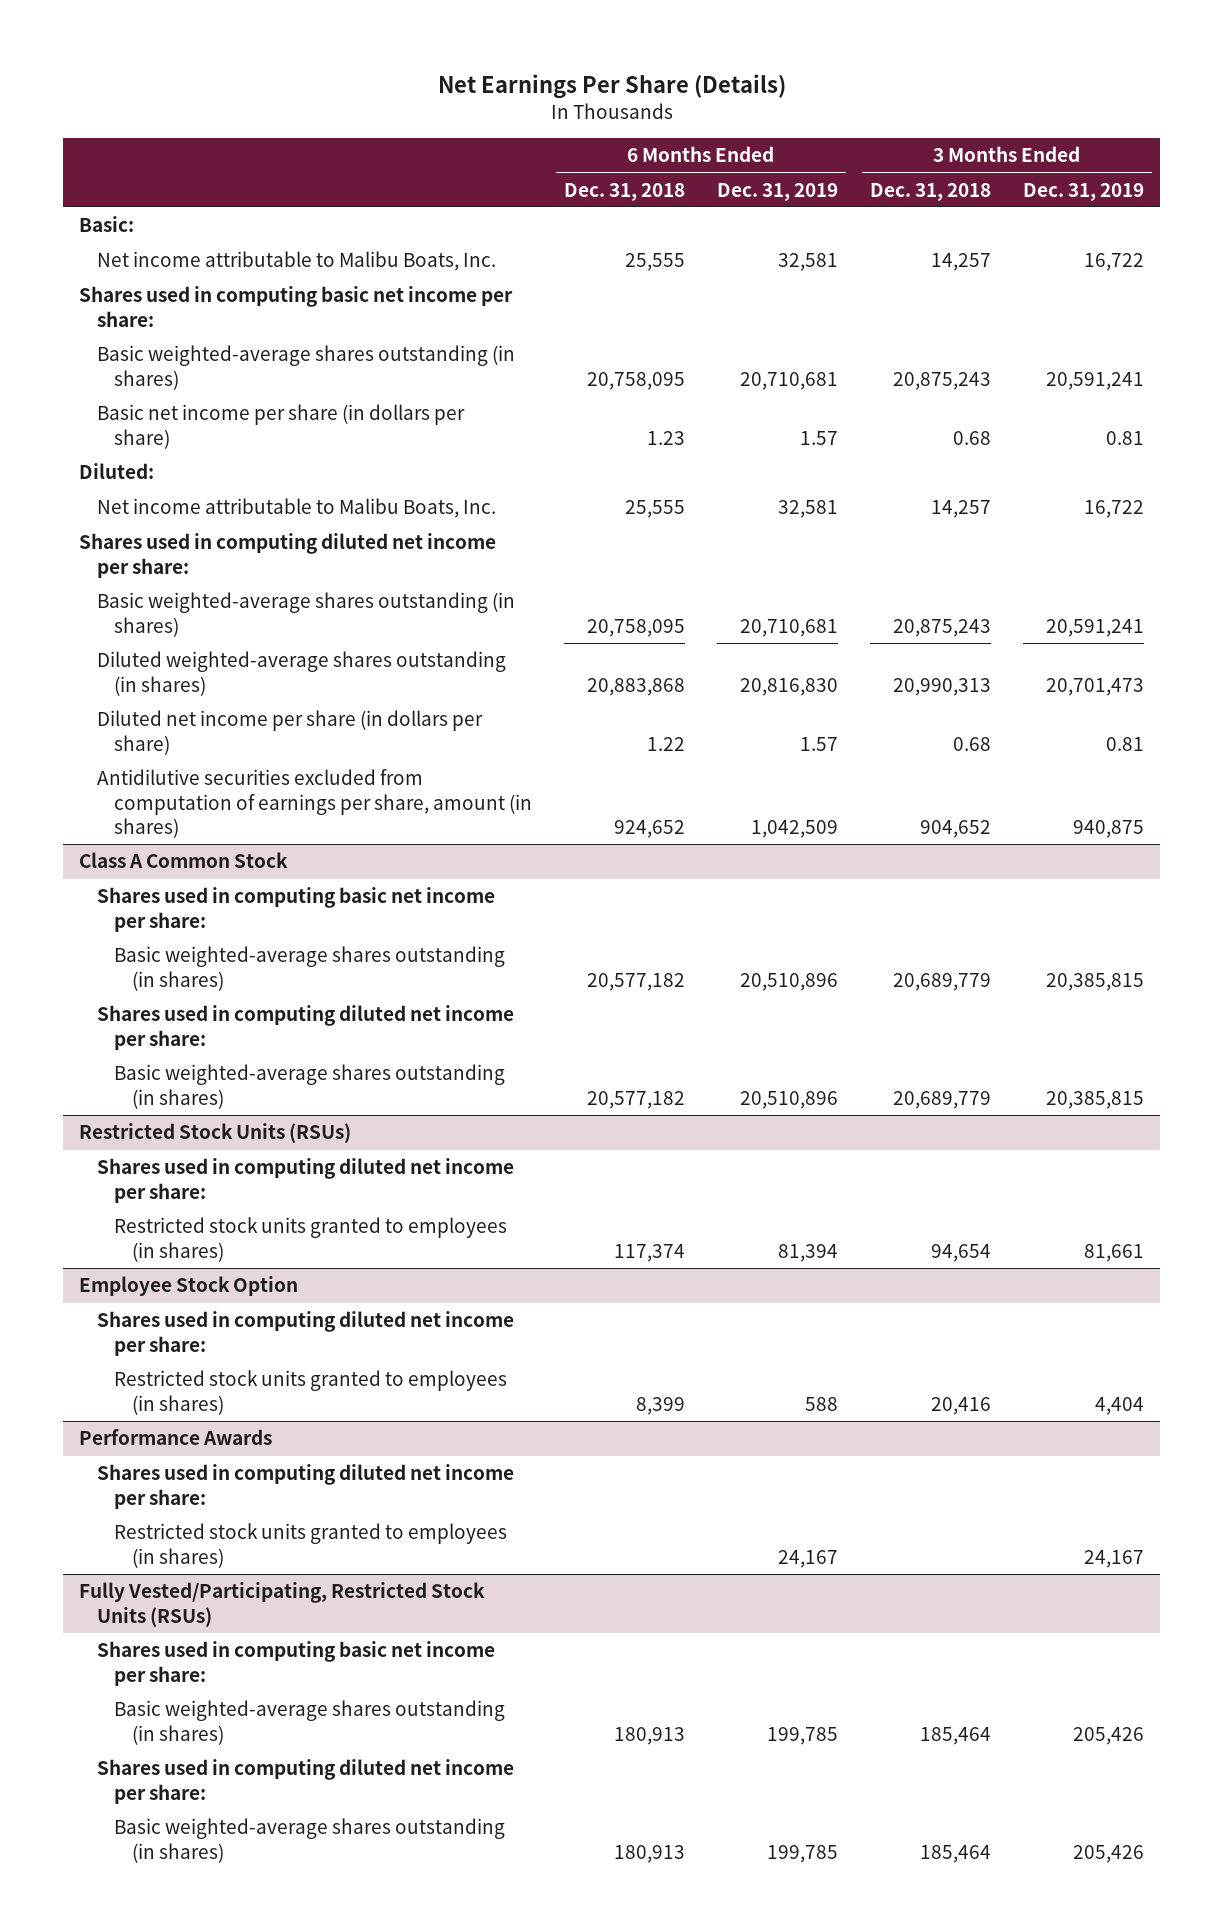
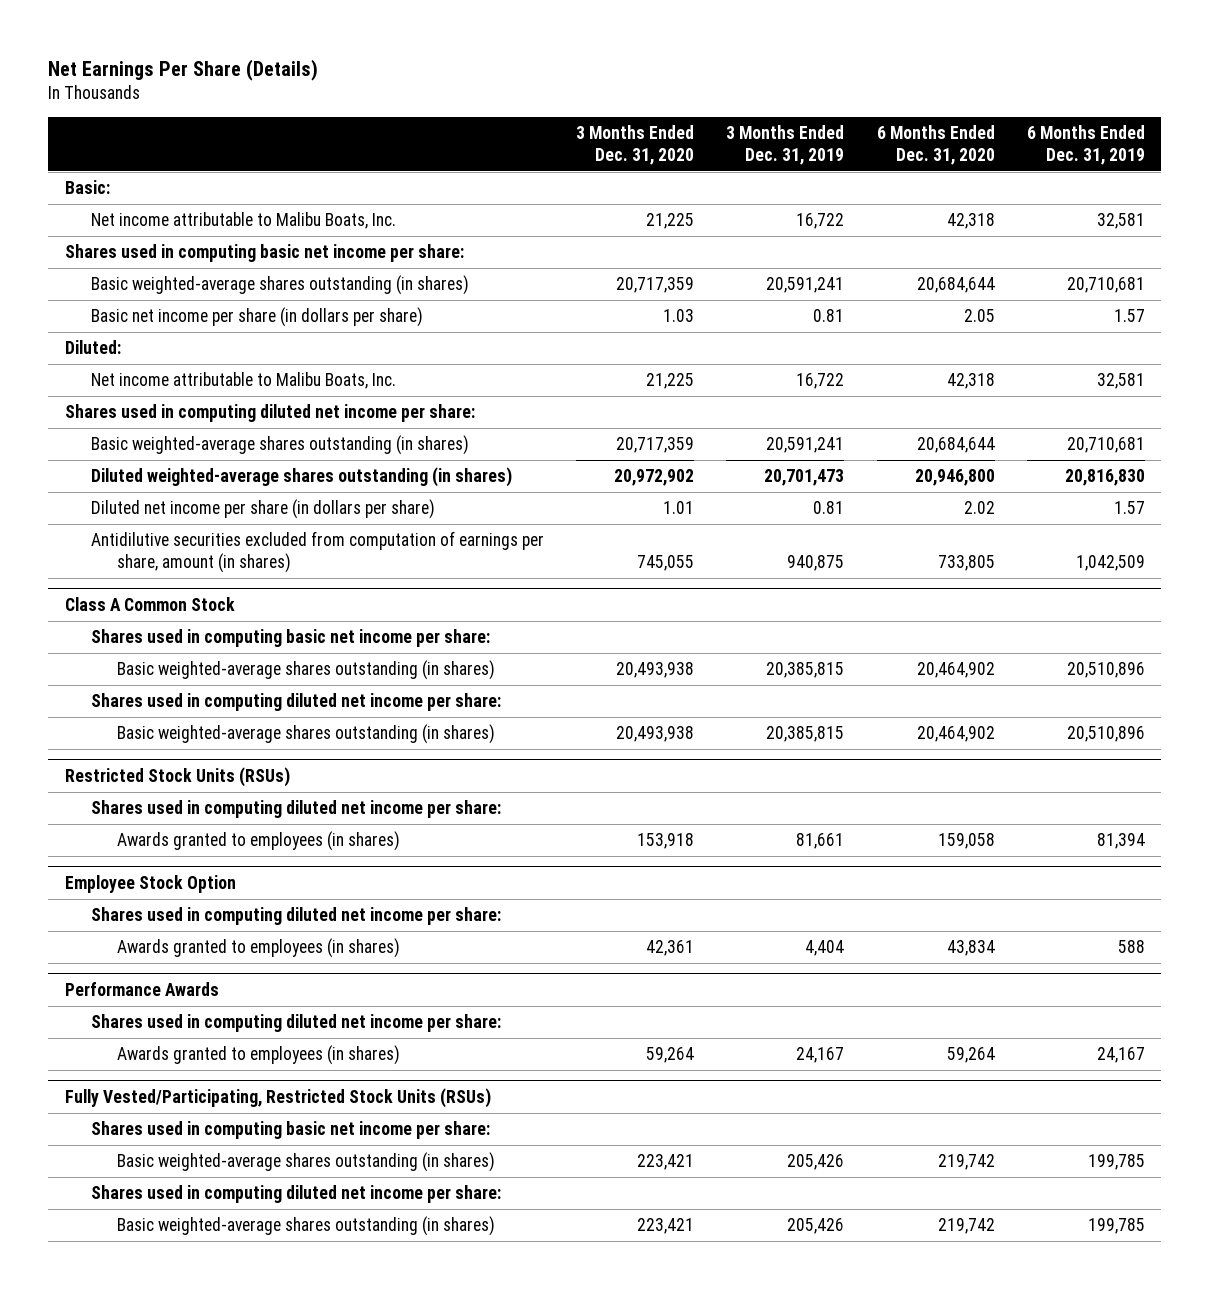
- | 6 Months Ended Dec. 31, 2018 | 6 Months Ended Dec. 31, 2019 | 3 Months Ended Dec. 31, 2018 | 3 Months Ended Dec. 31, 2019
+ | 3 Months Ended Dec. 31, 2020 | 3 Months Ended Dec. 31, 2019 | 6 Months Ended Dec. 31, 2020 | 6 Months Ended Dec. 31, 2019
@ Restricted Stock Units (RSUs)
- Restricted stock units granted to employees (in shares) | 117,374 | 81,394 | 94,654 | 81,661
+ Awards granted to employees (in shares) | 153,918 | 81,661 | 159,058 | 81,394
@ Employee Stock Option
- Restricted stock units granted to employees (in shares) | 8,399 | 588 | 20,416 | 4,404
+ Awards granted to employees (in shares) | 42,361 | 4,404 | 43,834 | 588
@ Performance Awards
- Restricted stock units granted to employees (in shares) | | 24,167 | | 24,167
+ Awards granted to employees (in shares) | 59,264 | 24,167 | 59,264 | 24,167

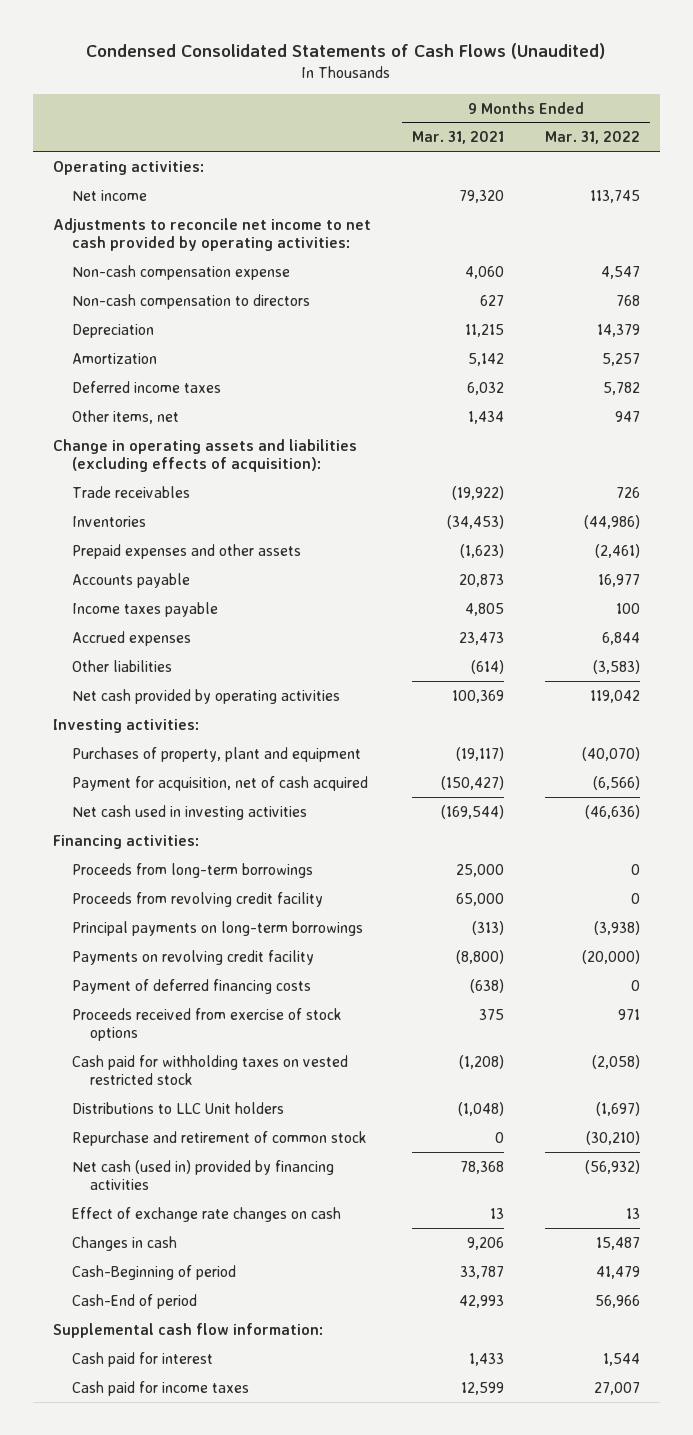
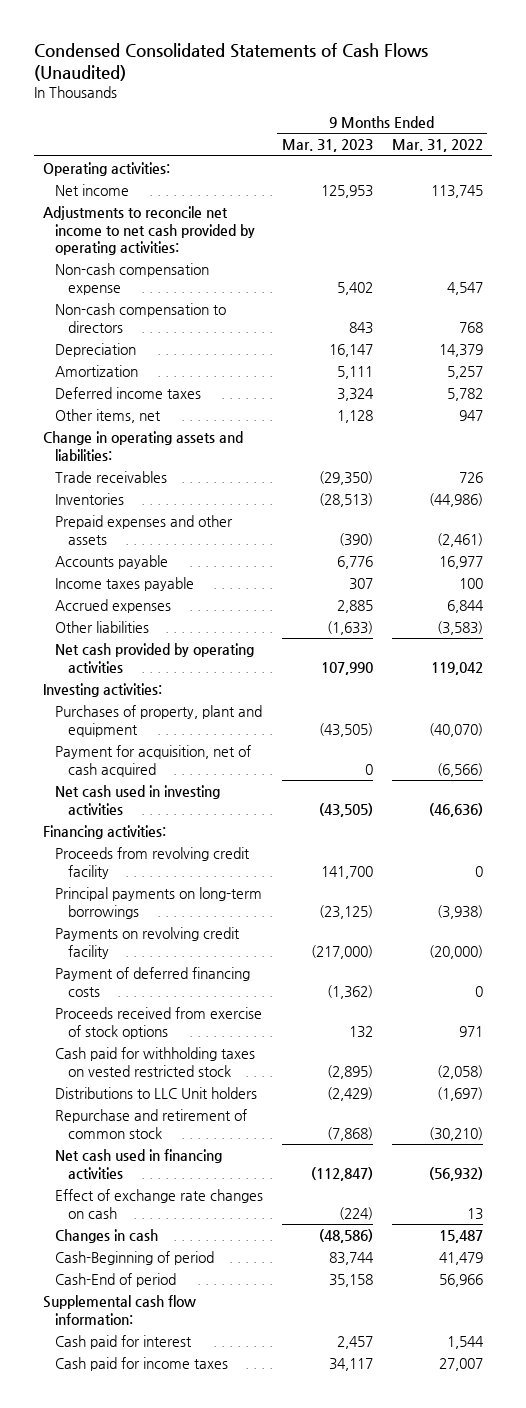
- | 9 Months Ended Mar. 31, 2021 | 9 Months Ended Mar. 31, 2022
+ | 9 Months Ended Mar. 31, 2023 | 9 Months Ended Mar. 31, 2022
- Change in operating assets and liabilities (excluding effects of acquisition):
+ Change in operating assets and liabilities:
- Proceeds from long-term borrowings | 25,000 | 0
- Net cash (used in) provided by financing activities | 78,368 | (56,932)
+ Net cash used in financing activities | (112,847) | (56,932)

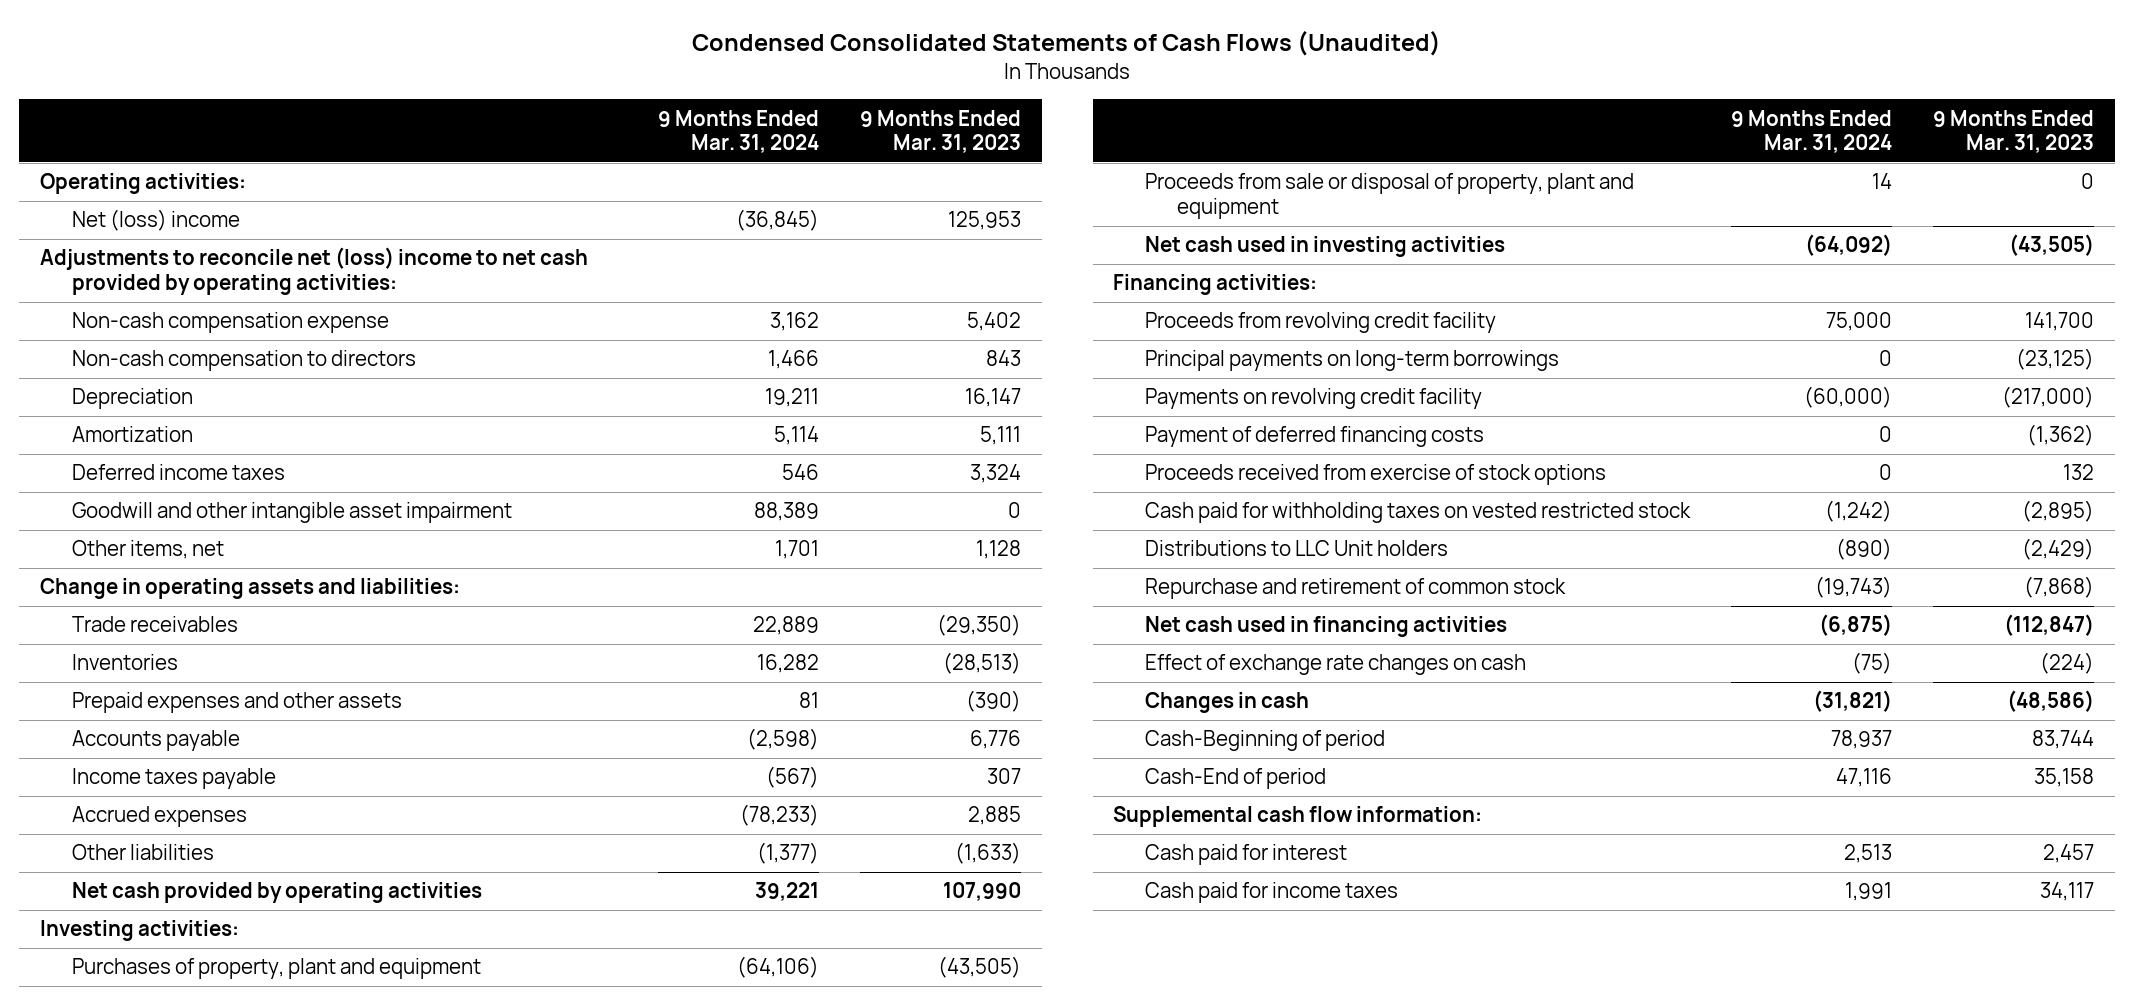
- | 9 Months Ended Mar. 31, 2023 | 9 Months Ended Mar. 31, 2022
+ | 9 Months Ended Mar. 31, 2024 | 9 Months Ended Mar. 31, 2023
- Net income | 125,953 | 113,745
- Adjustments to reconcile net income to net cash provided by operating activities:
+ Net (loss) income | (36,845) | 125,953
+ Adjustments to reconcile net (loss) income to net cash provided by operating activities:
+ Goodwill and other intangible asset impairment | 88,389 | 0
- Payment for acquisition, net of cash acquired | 0 | (6,566)
+ Proceeds from sale or disposal of property, plant and equipment | 14 | 0

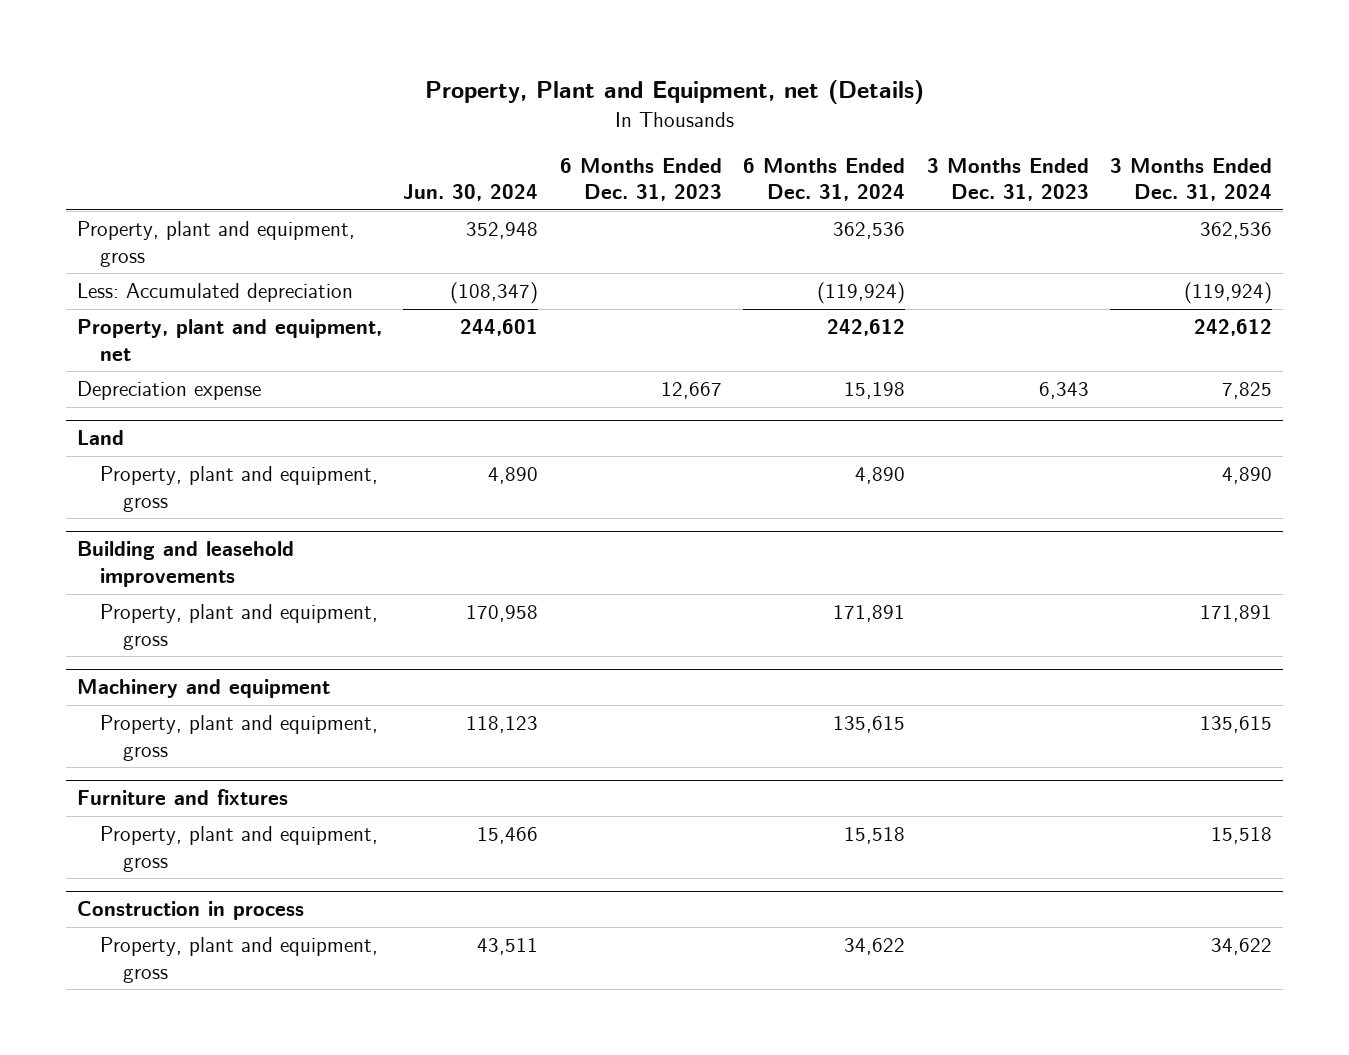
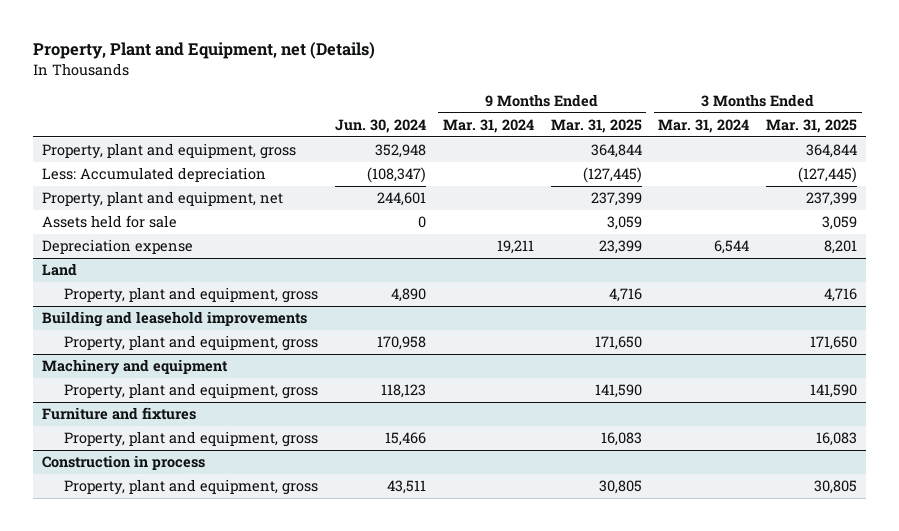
- | Jun. 30, 2024 | 6 Months Ended Dec. 31, 2023 | 6 Months Ended Dec. 31, 2024 | 3 Months Ended Dec. 31, 2023 | 3 Months Ended Dec. 31, 2024
+ | Jun. 30, 2024 | 9 Months Ended Mar. 31, 2024 | 9 Months Ended Mar. 31, 2025 | 3 Months Ended Mar. 31, 2024 | 3 Months Ended Mar. 31, 2025
+ Assets held for sale | 0 | | 3,059 | | 3,059

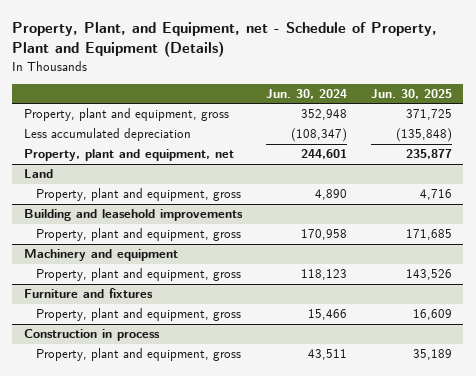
- Property, Plant and Equipment, net (Details)
+ Property, Plant, and Equipment, net - Schedule of Property, Plant and Equipment (Details)
- | Jun. 30, 2024 | 9 Months Ended Mar. 31, 2024 | 9 Months Ended Mar. 31, 2025 | 3 Months Ended Mar. 31, 2024 | 3 Months Ended Mar. 31, 2025
+ | Jun. 30, 2024 | Jun. 30, 2025
- Less: Accumulated depreciation | (108,347) | | (127,445) | | (127,445)
+ Less accumulated depreciation | (108,347) | (135,848)
- Assets held for sale | 0 | | 3,059 | | 3,059
- Depreciation expense | | 19,211 | 23,399 | 6,544 | 8,201

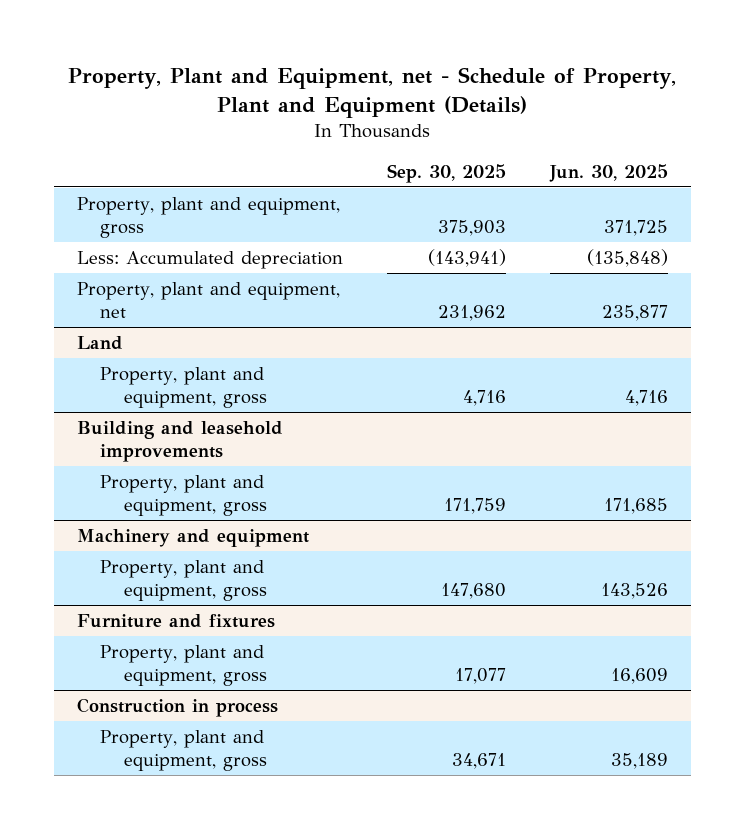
- Property, Plant, and Equipment, net - Schedule of Property, Plant and Equipment (Details)
+ Property, Plant and Equipment, net - Schedule of Property, Plant and Equipment (Details)
- | Jun. 30, 2024 | Jun. 30, 2025
+ | Sep. 30, 2025 | Jun. 30, 2025
- Less accumulated depreciation | (108,347) | (135,848)
+ Less: Accumulated depreciation | (143,941) | (135,848)

